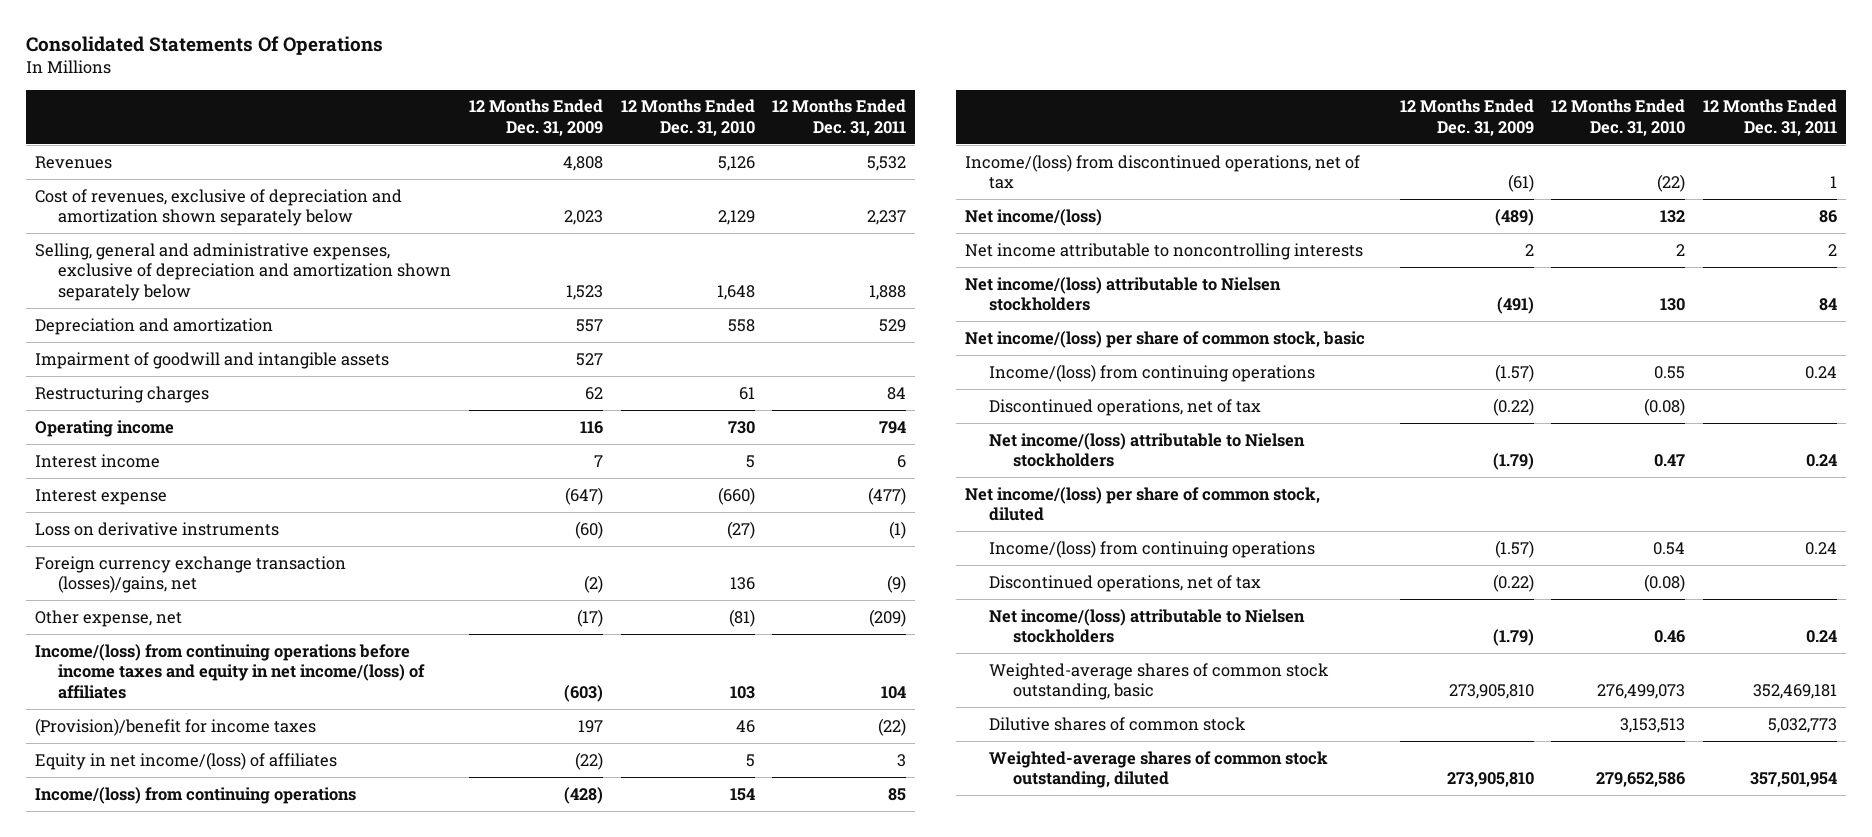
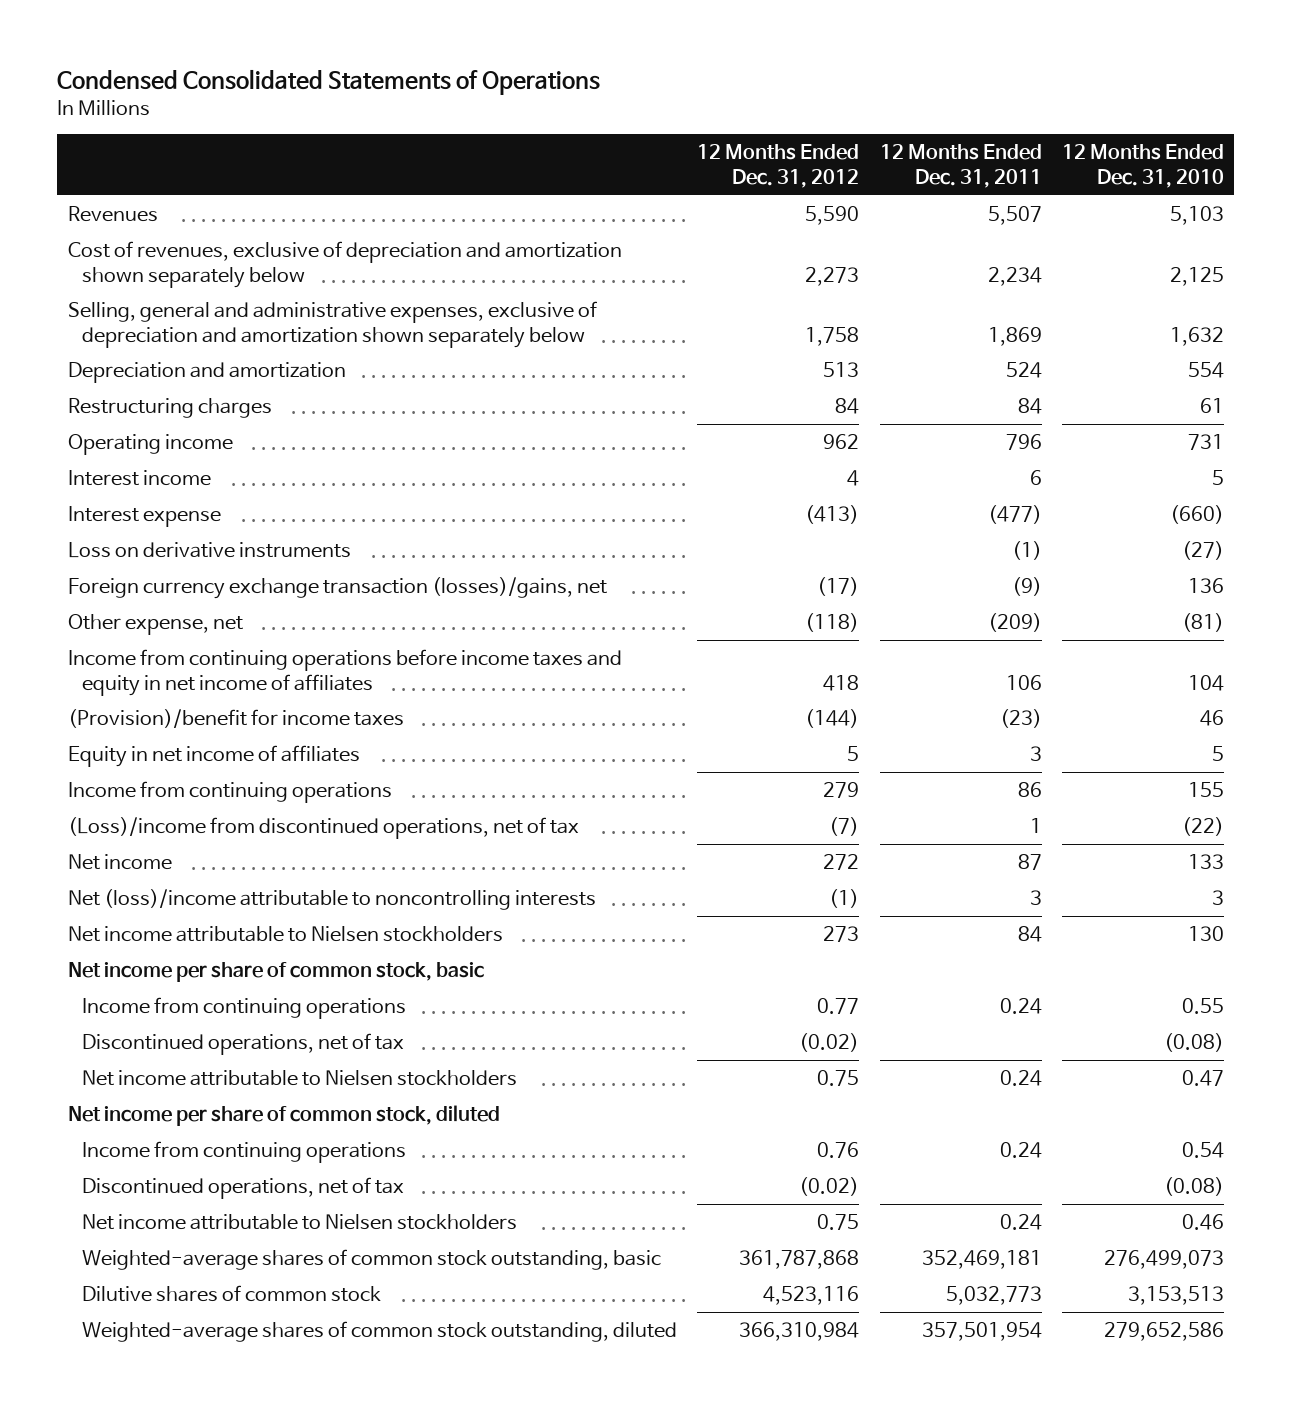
- Consolidated Statements Of Operations
+ Condensed Consolidated Statements of Operations
- | 12 Months Ended Dec. 31, 2009 | 12 Months Ended Dec. 31, 2010 | 12 Months Ended Dec. 31, 2011
+ | 12 Months Ended Dec. 31, 2012 | 12 Months Ended Dec. 31, 2011 | 12 Months Ended Dec. 31, 2010
- Revenues | 4,808 | 5,126 | 5,532
- Cost of revenues, exclusive of depreciation and amortization shown separately below | 2,023 | 2,129 | 2,237
- Selling, general and administrative expenses, exclusive of depreciation and amortization shown separately below | 1,523 | 1,648 | 1,888
- Depreciation and amortization | 557 | 558 | 529
- Impairment of goodwill and intangible assets | 527 | |
+ Revenues | 5,590 | 5,507 | 5,103
+ Cost of revenues, exclusive of depreciation and amortization shown separately below | 2,273 | 2,234 | 2,125
+ Selling, general and administrative expenses, exclusive of depreciation and amortization shown separately below | 1,758 | 1,869 | 1,632
+ Depreciation and amortization | 513 | 524 | 554
- Operating income | 116 | 730 | 794
+ Operating income | 962 | 796 | 731
- Income/(loss) from continuing operations before income taxes and equity in net income/(loss) of affiliates | (603) | 103 | 104
- (Provision)/benefit for income taxes | 197 | 46 | (22)
- Equity in net income/(loss) of affiliates | (22) | 5 | 3
- Income/(loss) from continuing operations | (428) | 154 | 85
- Income/(loss) from discontinued operations, net of tax | (61) | (22) | 1
- Net income/(loss) | (489) | 132 | 86
- Net income attributable to noncontrolling interests | 2 | 2 | 2
- Net income/(loss) attributable to Nielsen stockholders | (491) | 130 | 84
- Net income/(loss) per share of common stock, basic
- Income/(loss) from continuing operations | (1.57) | 0.55 | 0.24
+ Income from continuing operations before income taxes and equity in net income of affiliates | 418 | 106 | 104
+ (Provision)/benefit for income taxes | (144) | (23) | 46
+ Equity in net income of affiliates | 5 | 3 | 5
+ Income from continuing operations | 279 | 86 | 155
+ (Loss)/income from discontinued operations, net of tax | (7) | 1 | (22)
+ Net income | 272 | 87 | 133
+ Net (loss)/income attributable to noncontrolling interests | (1) | 3 | 3
+ Net income attributable to Nielsen stockholders | 273 | 84 | 130
+ Net income per share of common stock, basic
+ Income from continuing operations | 0.77 | 0.24 | 0.55
- Net income/(loss) attributable to Nielsen stockholders | (1.79) | 0.47 | 0.24
- Net income/(loss) per share of common stock, diluted
- Income/(loss) from continuing operations | (1.57) | 0.54 | 0.24
+ Net income attributable to Nielsen stockholders | 0.75 | 0.24 | 0.47
+ Net income per share of common stock, diluted
+ Income from continuing operations | 0.76 | 0.24 | 0.54
- Net income/(loss) attributable to Nielsen stockholders | (1.79) | 0.46 | 0.24
+ Net income attributable to Nielsen stockholders | 0.75 | 0.24 | 0.46

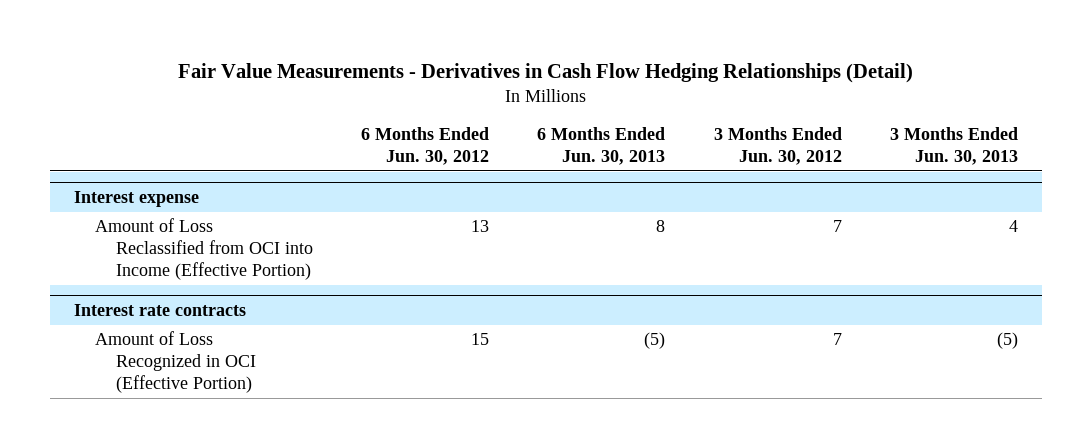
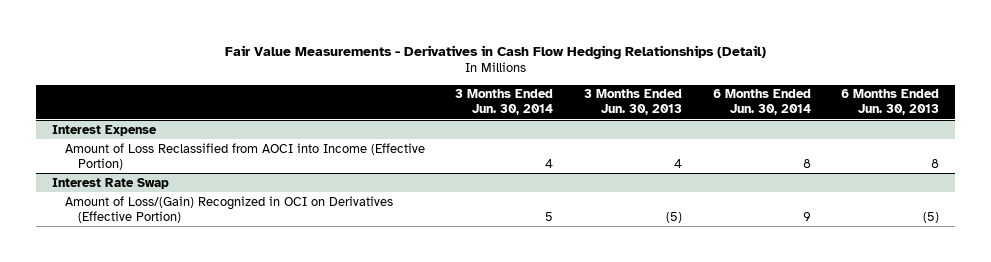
- | 6 Months Ended Jun. 30, 2012 | 6 Months Ended Jun. 30, 2013 | 3 Months Ended Jun. 30, 2012 | 3 Months Ended Jun. 30, 2013
+ | 3 Months Ended Jun. 30, 2014 | 3 Months Ended Jun. 30, 2013 | 6 Months Ended Jun. 30, 2014 | 6 Months Ended Jun. 30, 2013
- Interest expense
- Amount of Loss Reclassified from OCI into Income (Effective Portion) | 13 | 8 | 7 | 4
- Interest rate contracts
- Amount of Loss Recognized in OCI (Effective Portion) | 15 | (5) | 7 | (5)
+ Interest Expense
+ Amount of Loss Reclassified from AOCI into Income (Effective Portion) | 4 | 4 | 8 | 8
+ Interest Rate Swap
+ Amount of Loss/(Gain) Recognized in OCI on Derivatives (Effective Portion) | 5 | (5) | 9 | (5)

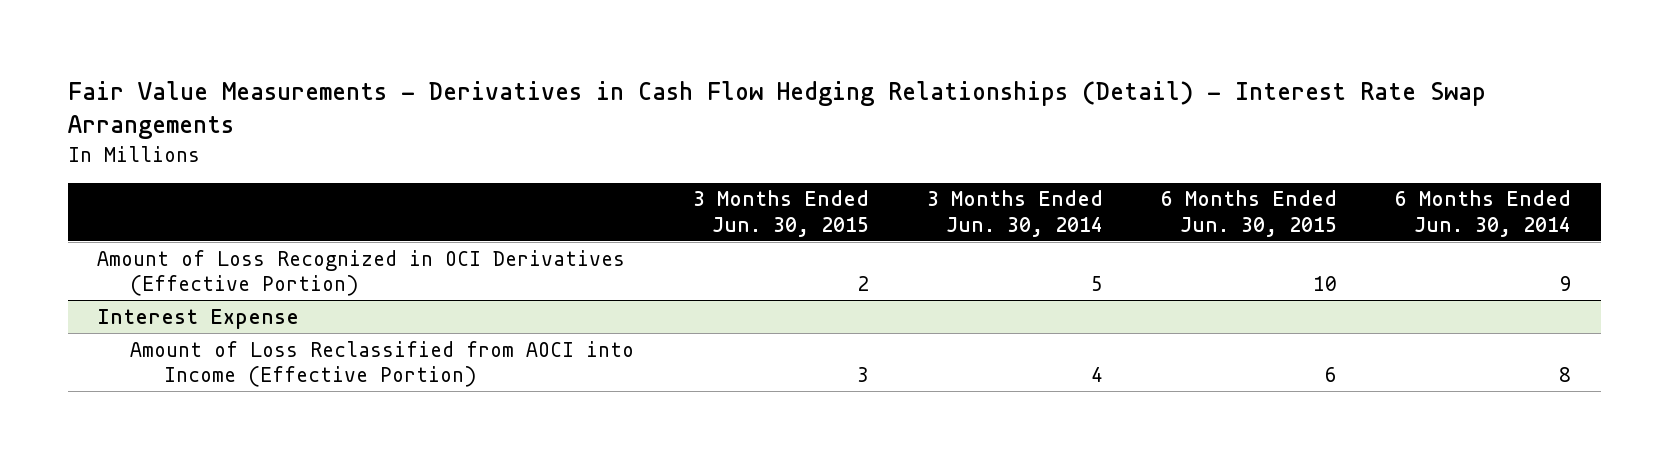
- Fair Value Measurements - Derivatives in Cash Flow Hedging Relationships (Detail)
+ Fair Value Measurements - Derivatives in Cash Flow Hedging Relationships (Detail) - Interest Rate Swap Arrangements
- | 3 Months Ended Jun. 30, 2014 | 3 Months Ended Jun. 30, 2013 | 6 Months Ended Jun. 30, 2014 | 6 Months Ended Jun. 30, 2013
+ | 3 Months Ended Jun. 30, 2015 | 3 Months Ended Jun. 30, 2014 | 6 Months Ended Jun. 30, 2015 | 6 Months Ended Jun. 30, 2014
+ Amount of Loss Recognized in OCI Derivatives (Effective Portion) | 2 | 5 | 10 | 9
- Interest Rate Swap
- Amount of Loss/(Gain) Recognized in OCI on Derivatives (Effective Portion) | 5 | (5) | 9 | (5)

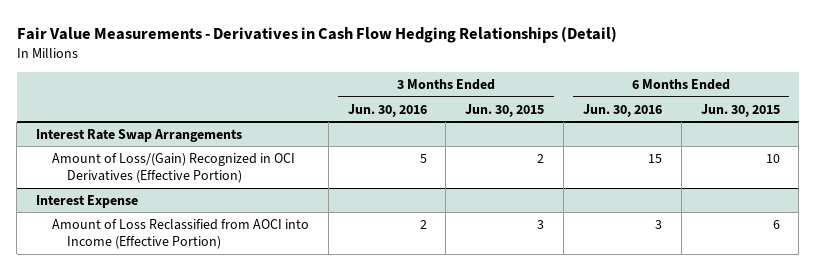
- Fair Value Measurements - Derivatives in Cash Flow Hedging Relationships (Detail) - Interest Rate Swap Arrangements
+ Fair Value Measurements - Derivatives in Cash Flow Hedging Relationships (Detail)
- | 3 Months Ended Jun. 30, 2015 | 3 Months Ended Jun. 30, 2014 | 6 Months Ended Jun. 30, 2015 | 6 Months Ended Jun. 30, 2014
+ | 3 Months Ended Jun. 30, 2016 | 3 Months Ended Jun. 30, 2015 | 6 Months Ended Jun. 30, 2016 | 6 Months Ended Jun. 30, 2015
- Amount of Loss Recognized in OCI Derivatives (Effective Portion) | 2 | 5 | 10 | 9
+ Interest Rate Swap Arrangements
+ Amount of Loss/(Gain) Recognized in OCI Derivatives (Effective Portion) | 5 | 2 | 15 | 10

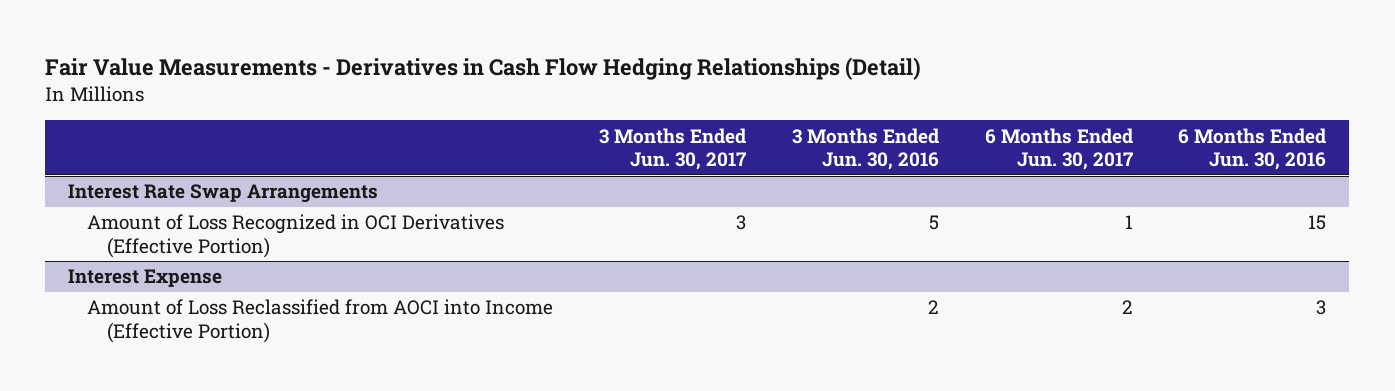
- | 3 Months Ended Jun. 30, 2016 | 3 Months Ended Jun. 30, 2015 | 6 Months Ended Jun. 30, 2016 | 6 Months Ended Jun. 30, 2015
+ | 3 Months Ended Jun. 30, 2017 | 3 Months Ended Jun. 30, 2016 | 6 Months Ended Jun. 30, 2017 | 6 Months Ended Jun. 30, 2016
@ Interest Rate Swap Arrangements
- Amount of Loss/(Gain) Recognized in OCI Derivatives (Effective Portion) | 5 | 2 | 15 | 10
+ Amount of Loss Recognized in OCI Derivatives (Effective Portion) | 3 | 5 | 1 | 15

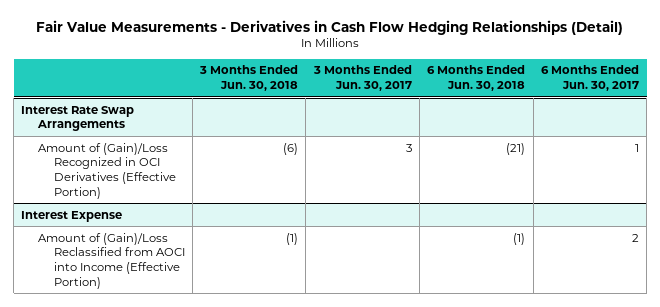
- | 3 Months Ended Jun. 30, 2017 | 3 Months Ended Jun. 30, 2016 | 6 Months Ended Jun. 30, 2017 | 6 Months Ended Jun. 30, 2016
+ | 3 Months Ended Jun. 30, 2018 | 3 Months Ended Jun. 30, 2017 | 6 Months Ended Jun. 30, 2018 | 6 Months Ended Jun. 30, 2017
@ Interest Rate Swap Arrangements
- Amount of Loss Recognized in OCI Derivatives (Effective Portion) | 3 | 5 | 1 | 15
+ Amount of (Gain)/Loss Recognized in OCI Derivatives (Effective Portion) | (6) | 3 | (21) | 1
@ Interest Expense
- Amount of Loss Reclassified from AOCI into Income (Effective Portion) | | 2 | 2 | 3
+ Amount of (Gain)/Loss Reclassified from AOCI into Income (Effective Portion) | (1) | | (1) | 2

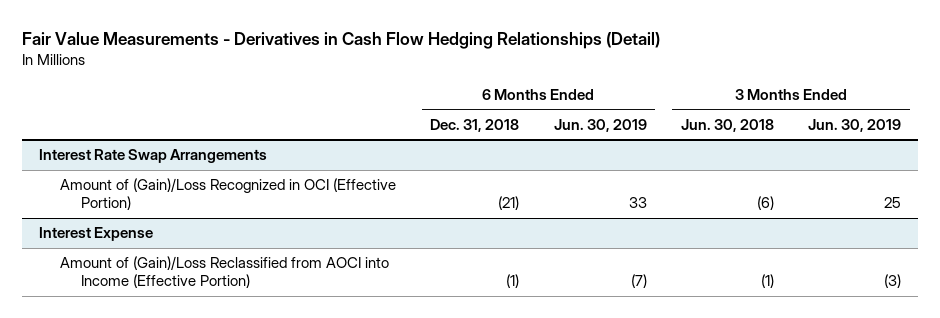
- | 3 Months Ended Jun. 30, 2018 | 3 Months Ended Jun. 30, 2017 | 6 Months Ended Jun. 30, 2018 | 6 Months Ended Jun. 30, 2017
+ | 6 Months Ended Dec. 31, 2018 | 6 Months Ended Jun. 30, 2019 | 3 Months Ended Jun. 30, 2018 | 3 Months Ended Jun. 30, 2019
@ Interest Rate Swap Arrangements
- Amount of (Gain)/Loss Recognized in OCI Derivatives (Effective Portion) | (6) | 3 | (21) | 1
+ Amount of (Gain)/Loss Recognized in OCI (Effective Portion) | (21) | 33 | (6) | 25

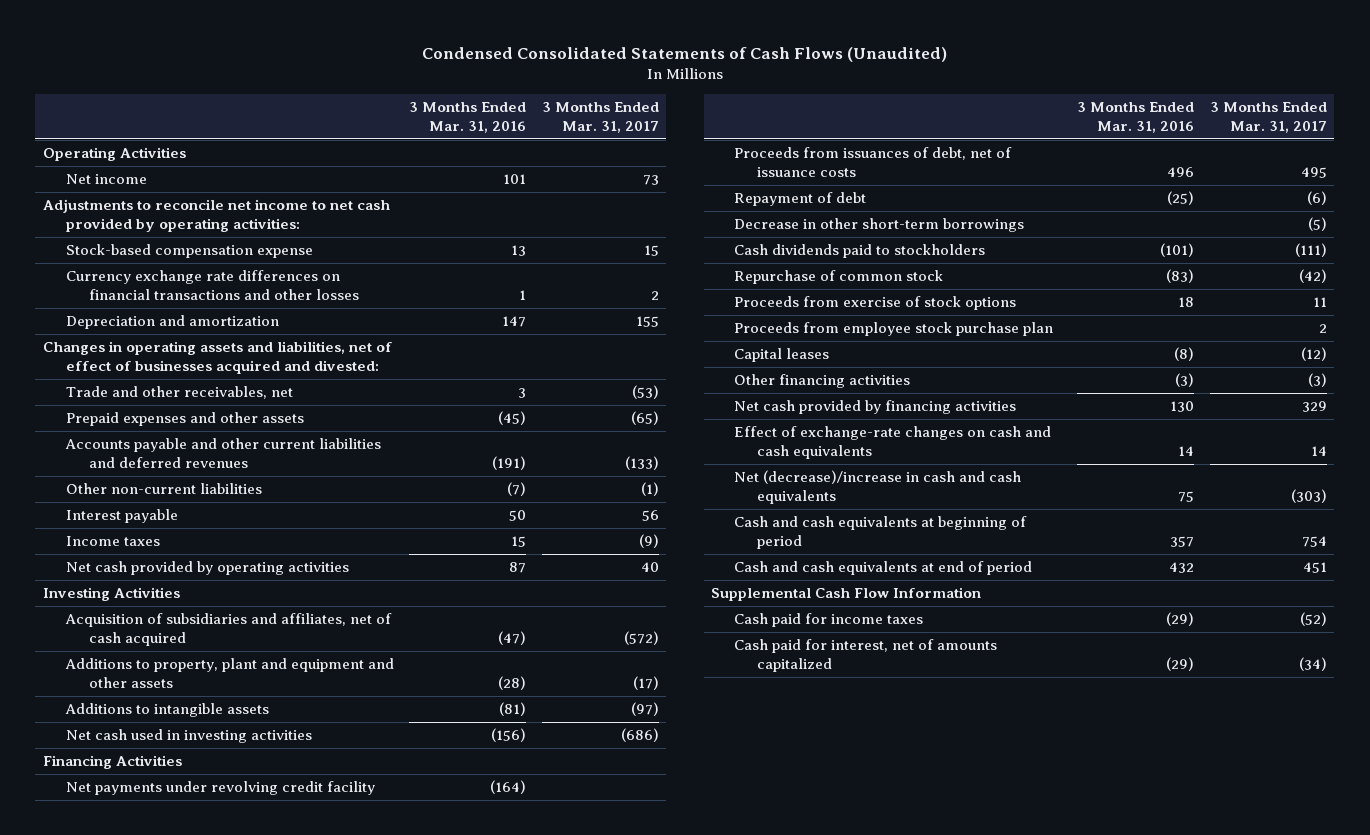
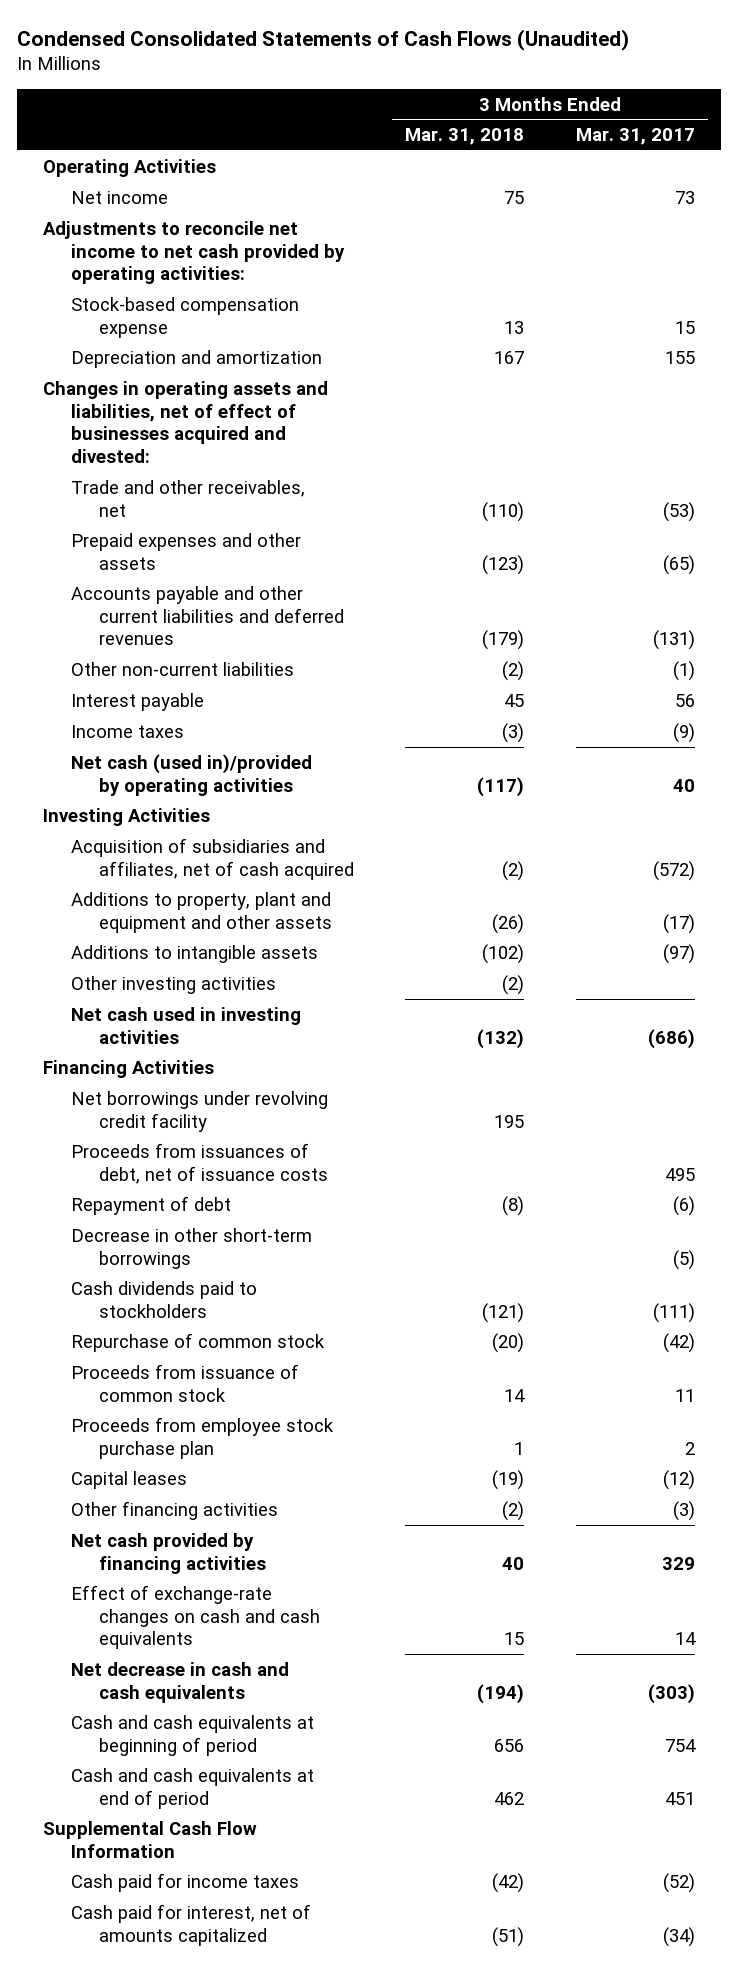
- | 3 Months Ended Mar. 31, 2016 | 3 Months Ended Mar. 31, 2017
+ | 3 Months Ended Mar. 31, 2018 | 3 Months Ended Mar. 31, 2017
- Currency exchange rate differences on financial transactions and other losses | 1 | 2
- Accounts payable and other current liabilities and deferred revenues | (191) | (133)
+ Accounts payable and other current liabilities and deferred revenues | (179) | (131)
- Net cash provided by operating activities | 87 | 40
+ Net cash (used in)/provided by operating activities | (117) | 40
+ Other investing activities | (2) |
- Net payments under revolving credit facility | (164) |
+ Net borrowings under revolving credit facility | 195 |
- Proceeds from exercise of stock options | 18 | 11
+ Proceeds from issuance of common stock | 14 | 11
- Net (decrease)/increase in cash and cash equivalents | 75 | (303)
+ Net decrease in cash and cash equivalents | (194) | (303)

